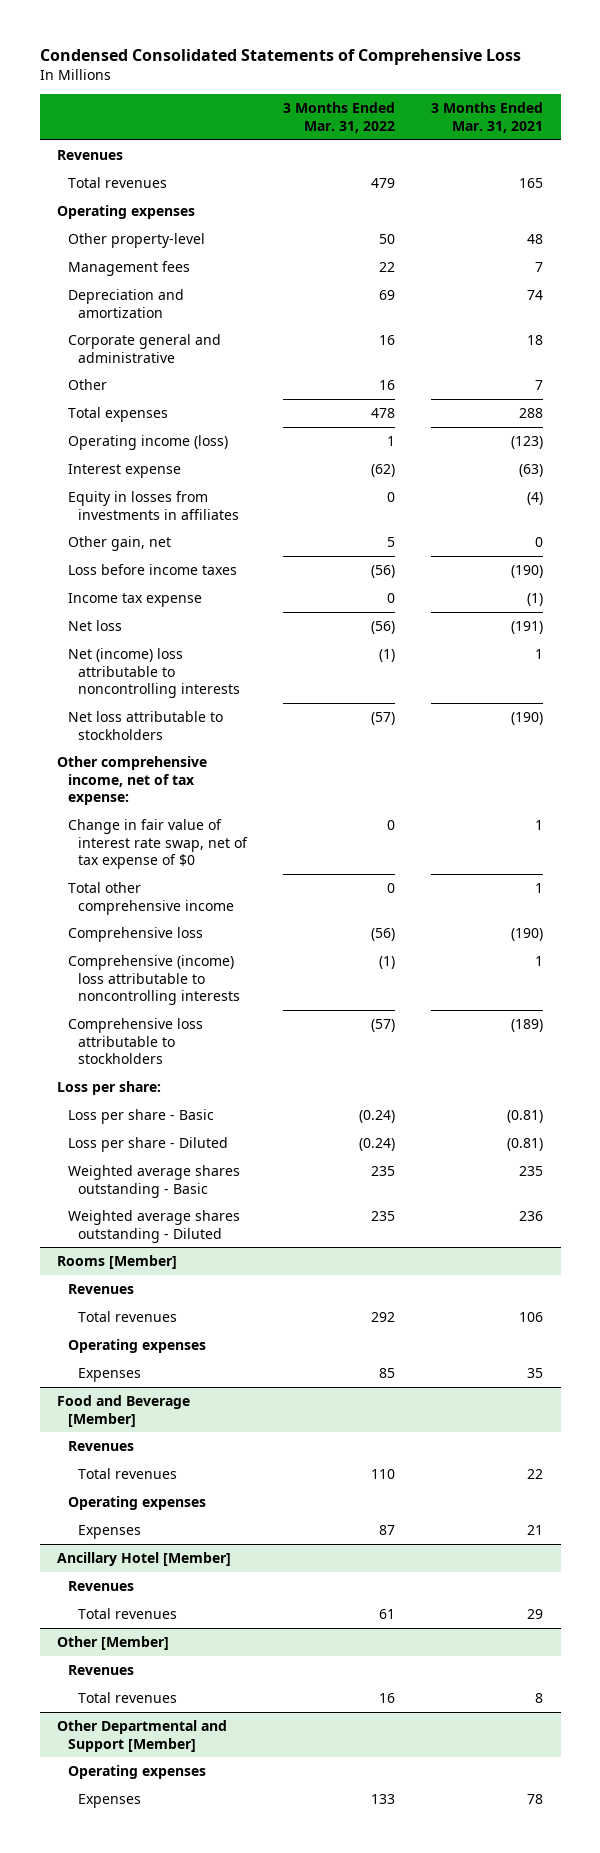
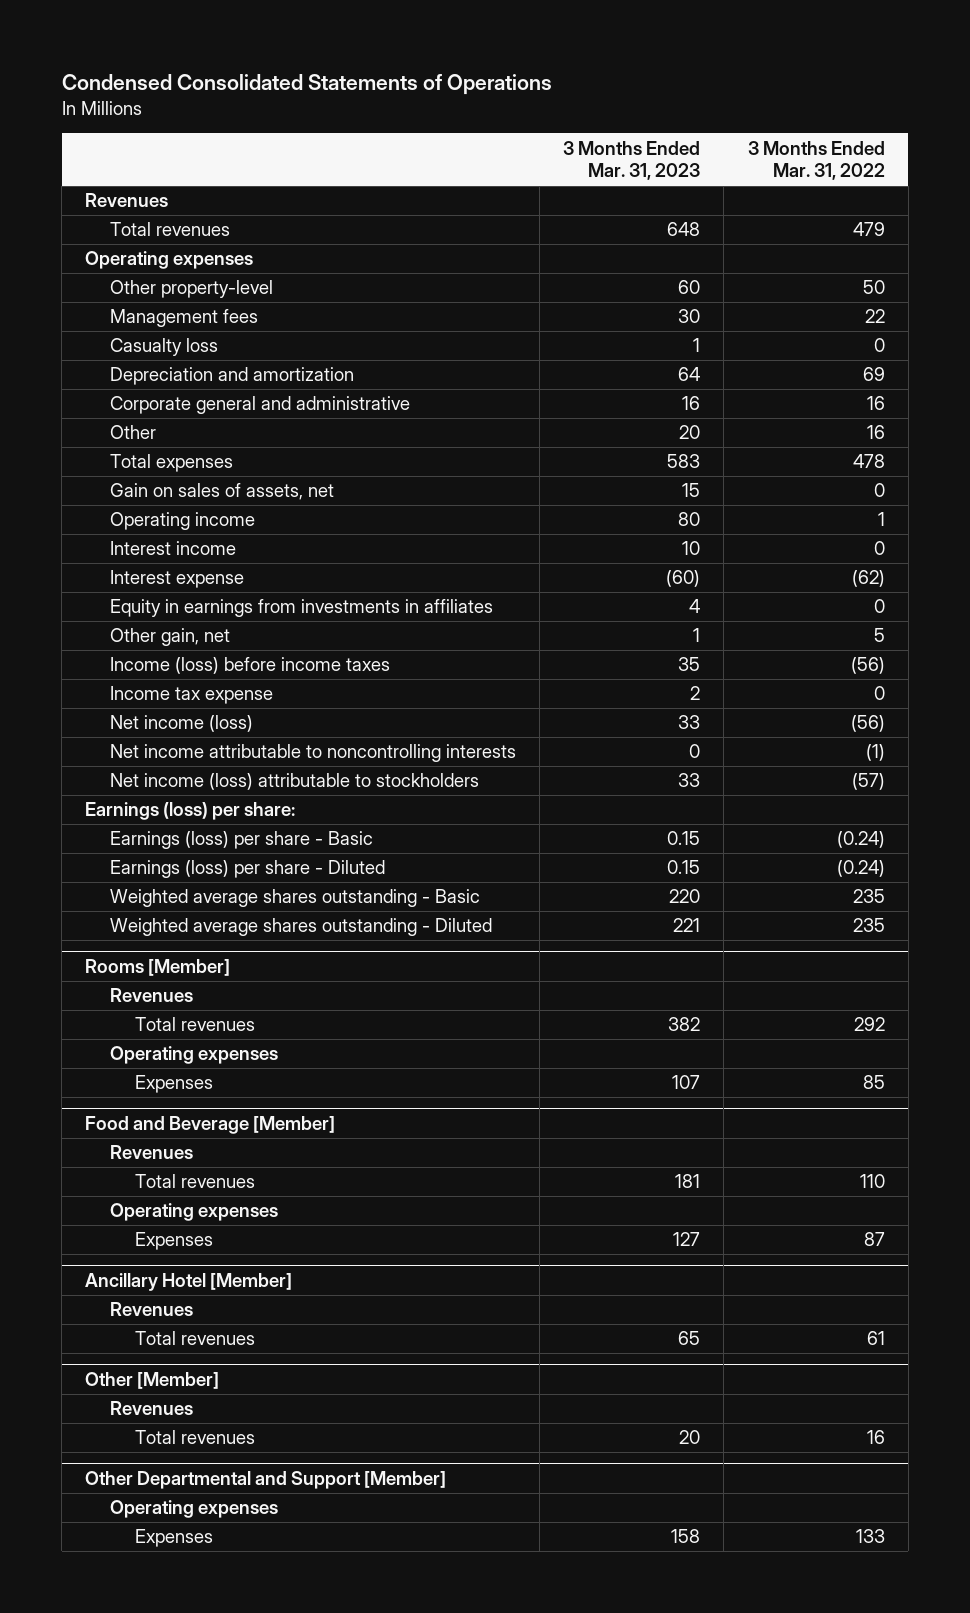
- Condensed Consolidated Statements of Comprehensive Loss
+ Condensed Consolidated Statements of Operations
- | 3 Months Ended Mar. 31, 2022 | 3 Months Ended Mar. 31, 2021
+ | 3 Months Ended Mar. 31, 2023 | 3 Months Ended Mar. 31, 2022
+ Casualty loss | 1 | 0
- Operating income (loss) | 1 | (123)
+ Gain on sales of assets, net | 15 | 0
+ Operating income | 80 | 1
+ Interest income | 10 | 0
- Equity in losses from investments in affiliates | 0 | (4)
+ Equity in earnings from investments in affiliates | 4 | 0
- Loss before income taxes | (56) | (190)
+ Income (loss) before income taxes | 35 | (56)
- Net loss | (56) | (191)
- Net (income) loss attributable to noncontrolling interests | (1) | 1
- Net loss attributable to stockholders | (57) | (190)
- Other comprehensive income, net of tax expense:
- Change in fair value of interest rate swap, net of tax expense of $0 | 0 | 1
- Total other comprehensive income | 0 | 1
- Comprehensive loss | (56) | (190)
- Comprehensive (income) loss attributable to noncontrolling interests | (1) | 1
- Comprehensive loss attributable to stockholders | (57) | (189)
- Loss per share:
- Loss per share - Basic | (0.24) | (0.81)
- Loss per share - Diluted | (0.24) | (0.81)
+ Net income (loss) | 33 | (56)
+ Net income attributable to noncontrolling interests | 0 | (1)
+ Net income (loss) attributable to stockholders | 33 | (57)
+ Earnings (loss) per share:
+ Earnings (loss) per share - Basic | 0.15 | (0.24)
+ Earnings (loss) per share - Diluted | 0.15 | (0.24)

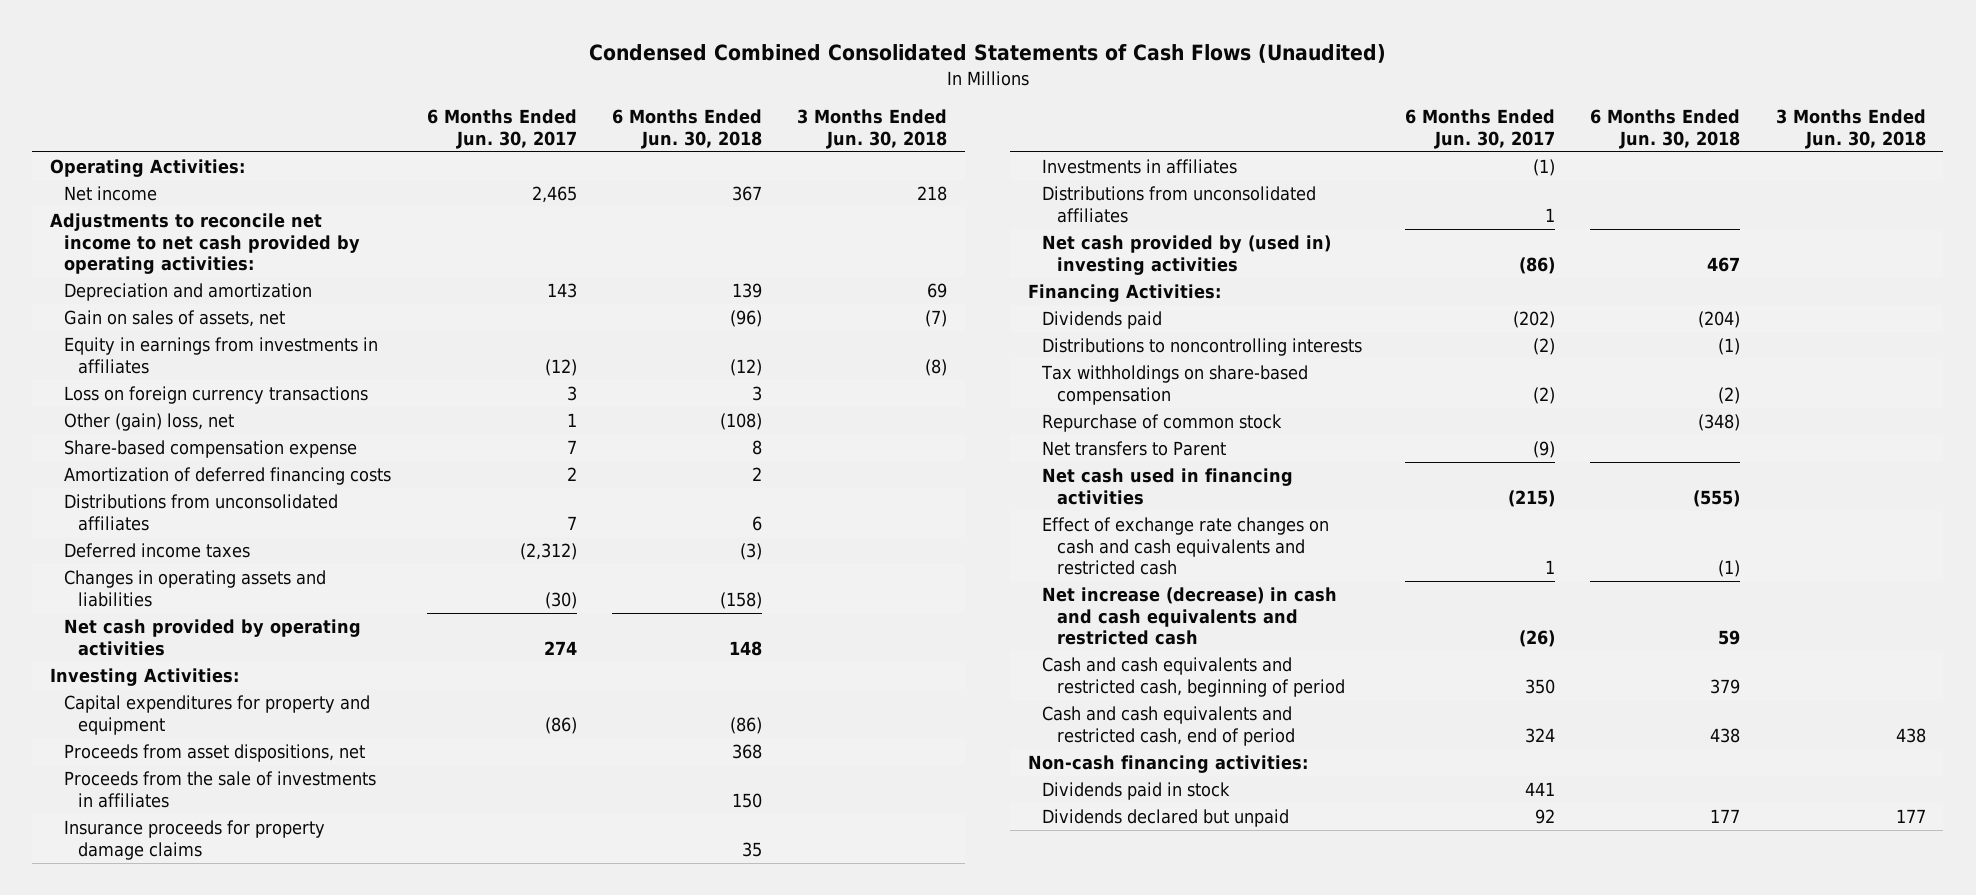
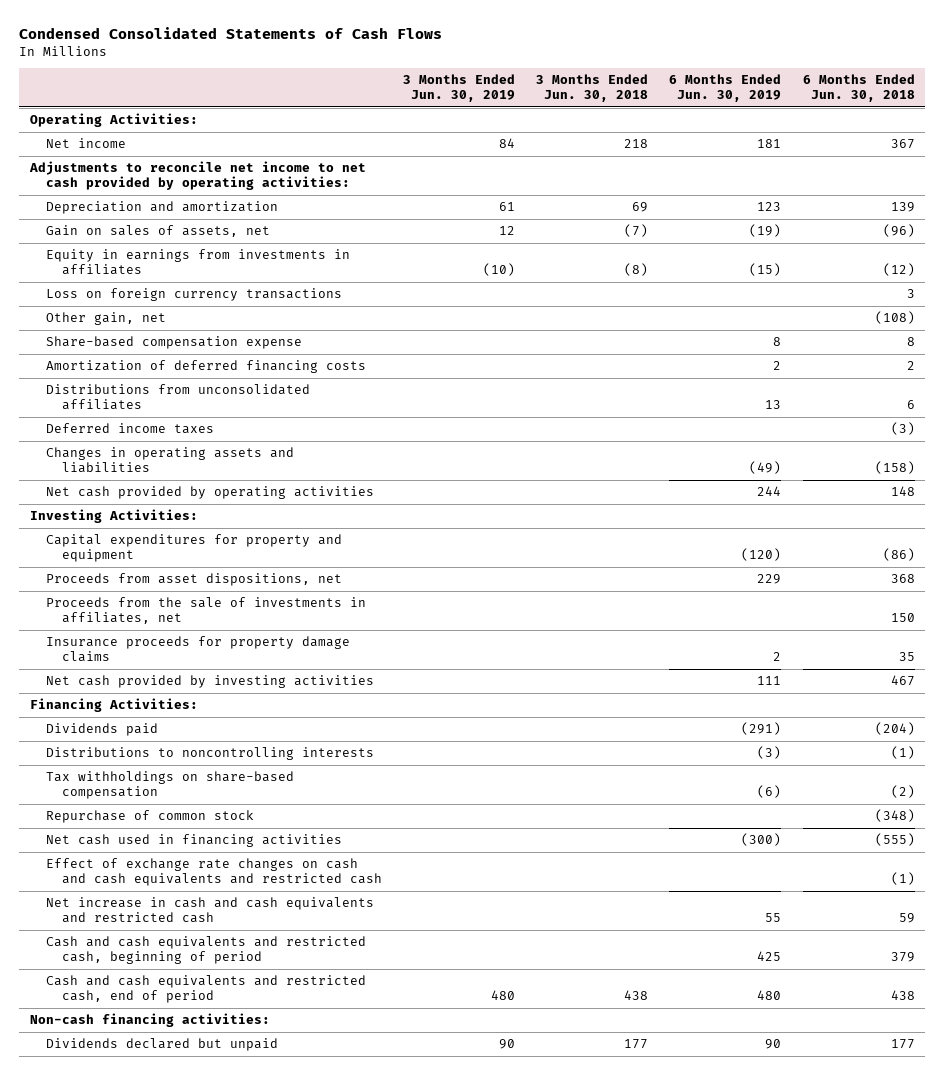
- Condensed Combined Consolidated Statements of Cash Flows (Unaudited)
+ Condensed Consolidated Statements of Cash Flows
- | 6 Months Ended Jun. 30, 2017 | 6 Months Ended Jun. 30, 2018 | 3 Months Ended Jun. 30, 2018
+ | 3 Months Ended Jun. 30, 2019 | 3 Months Ended Jun. 30, 2018 | 6 Months Ended Jun. 30, 2019 | 6 Months Ended Jun. 30, 2018
- Other (gain) loss, net | 1 | (108) |
+ Other gain, net | | | | (108)
- Proceeds from the sale of investments in affiliates | | 150 |
+ Proceeds from the sale of investments in affiliates, net | | | | 150
- Investments in affiliates | (1) | |
- Distributions from unconsolidated affiliates | 1 | |
- Net cash provided by (used in) investing activities | (86) | 467 |
+ Net cash provided by investing activities | | | 111 | 467
- Net transfers to Parent | (9) | |
- Net increase (decrease) in cash and cash equivalents and restricted cash | (26) | 59 |
+ Net increase in cash and cash equivalents and restricted cash | | | 55 | 59
- Dividends paid in stock | 441 | |

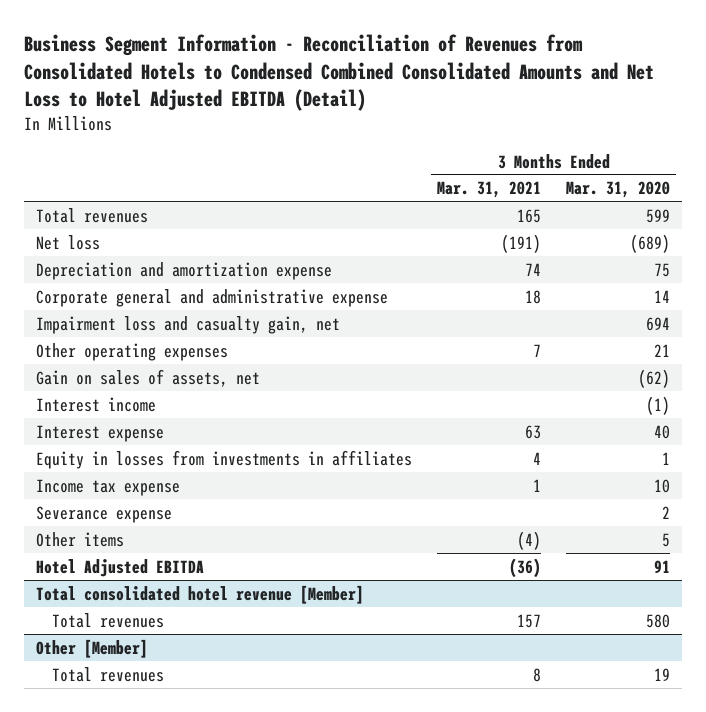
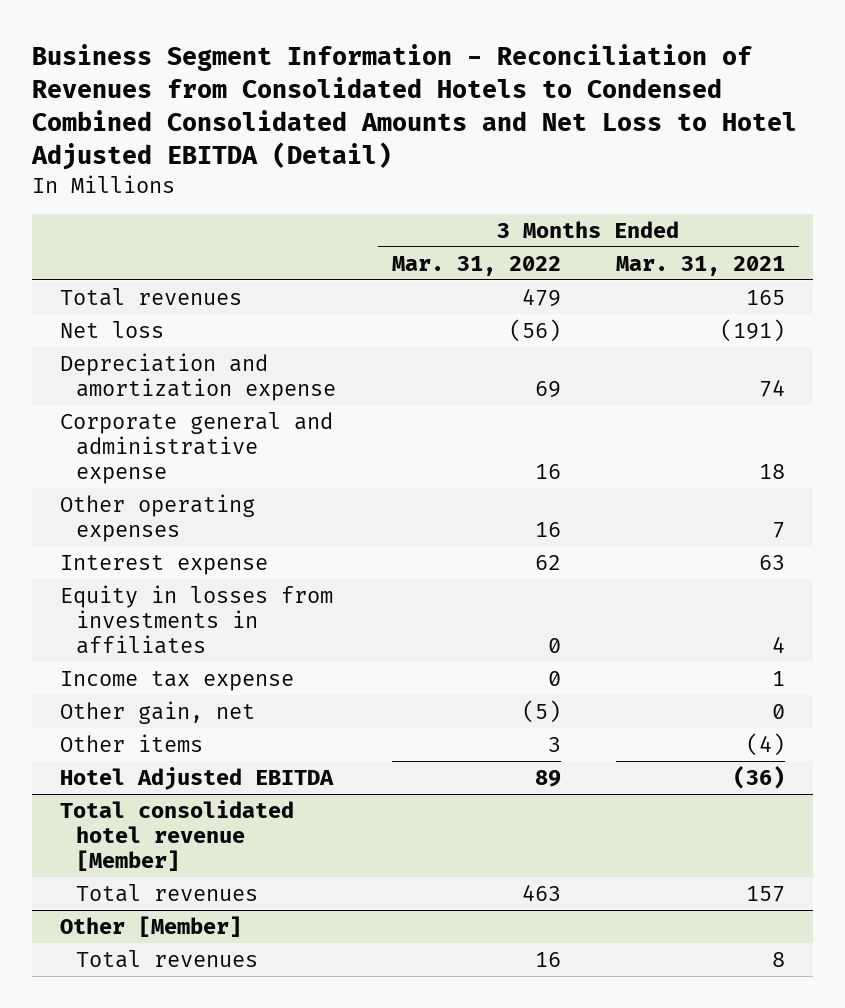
- | 3 Months Ended Mar. 31, 2021 | 3 Months Ended Mar. 31, 2020
+ | 3 Months Ended Mar. 31, 2022 | 3 Months Ended Mar. 31, 2021
- Impairment loss and casualty gain, net | | 694
- Gain on sales of assets, net | | (62)
- Interest income | | (1)
- Severance expense | | 2
+ Other gain, net | (5) | 0

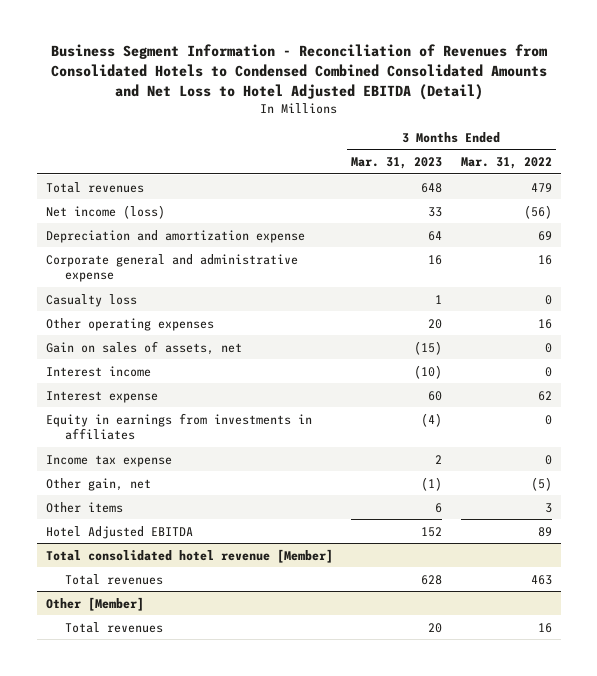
- | 3 Months Ended Mar. 31, 2022 | 3 Months Ended Mar. 31, 2021
+ | 3 Months Ended Mar. 31, 2023 | 3 Months Ended Mar. 31, 2022
- Net loss | (56) | (191)
+ Net income (loss) | 33 | (56)
+ Casualty loss | 1 | 0
+ Gain on sales of assets, net | (15) | 0
+ Interest income | (10) | 0
- Equity in losses from investments in affiliates | 0 | 4
+ Equity in earnings from investments in affiliates | (4) | 0

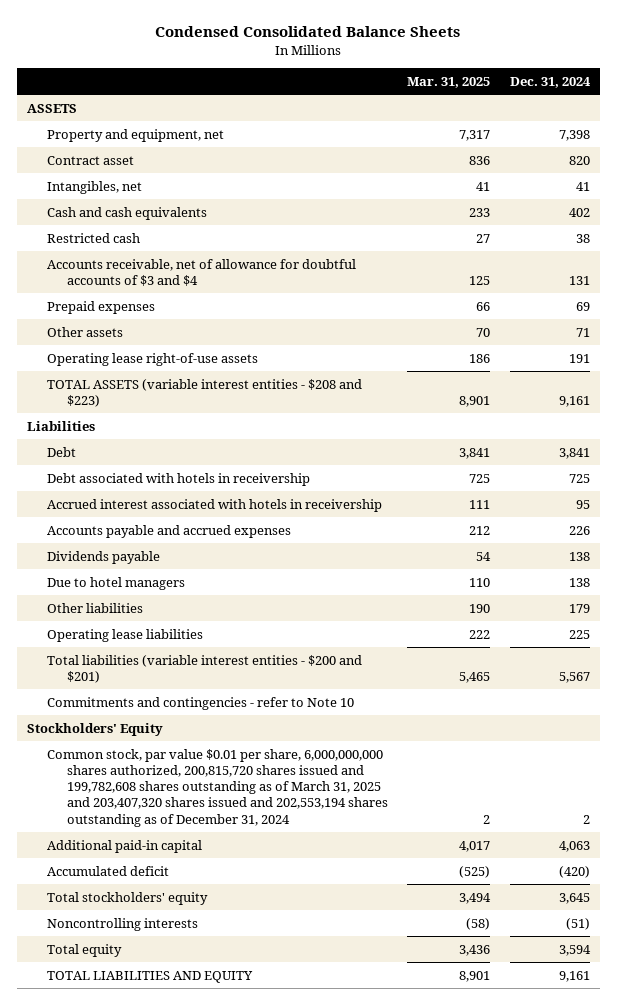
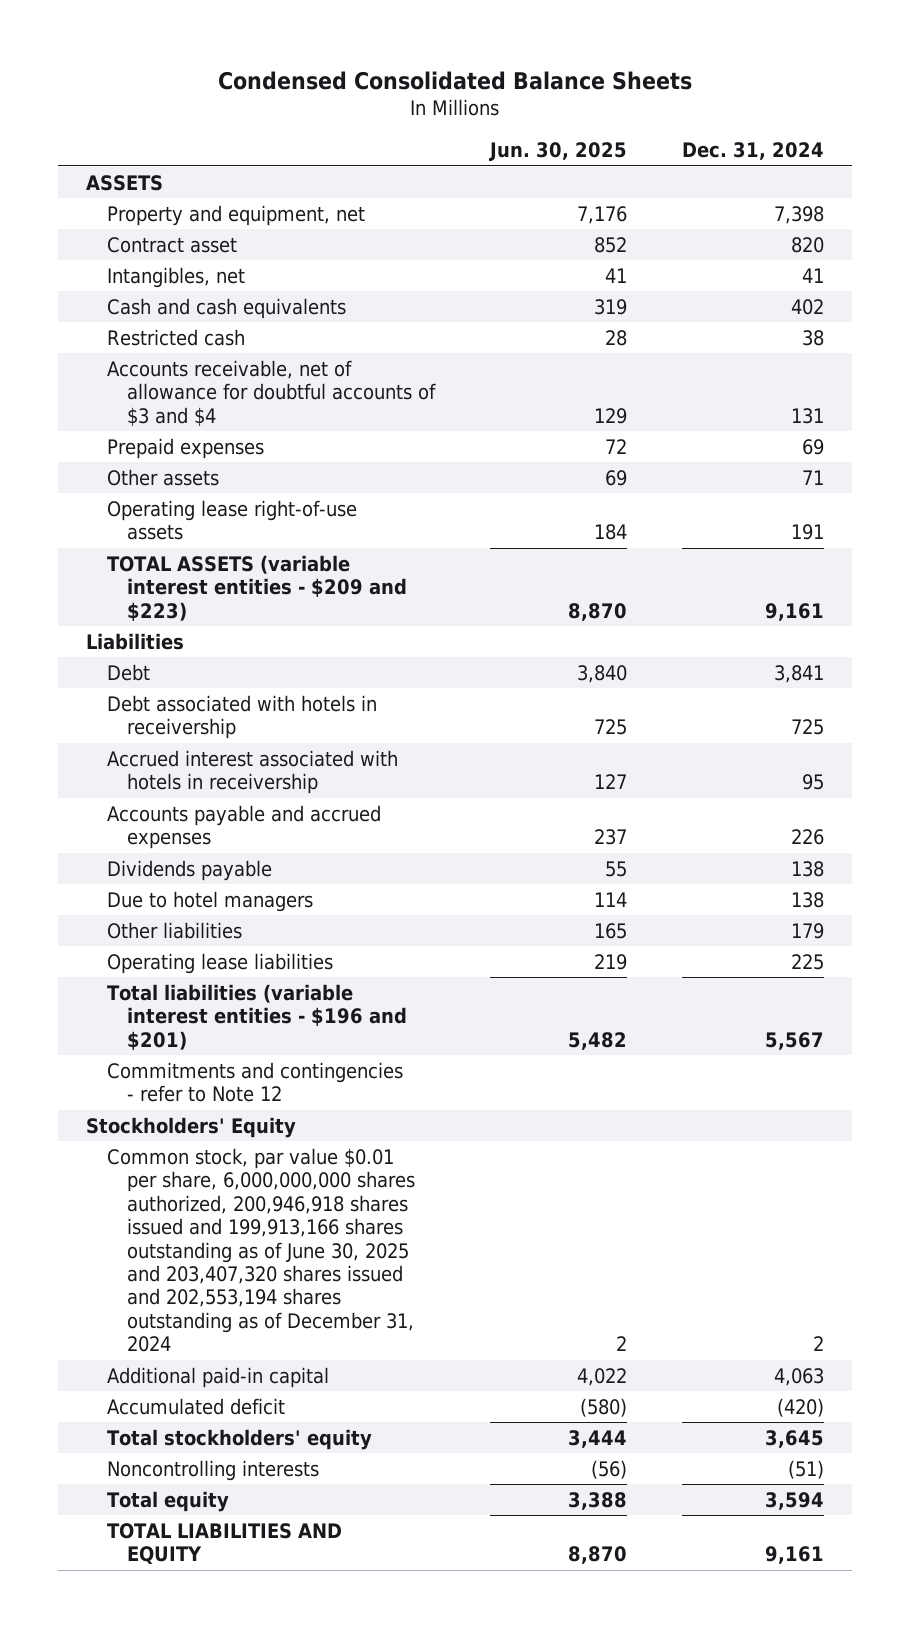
- | Mar. 31, 2025 | Dec. 31, 2024
+ | Jun. 30, 2025 | Dec. 31, 2024
- TOTAL ASSETS (variable interest entities - $208 and $223) | 8,901 | 9,161
+ TOTAL ASSETS (variable interest entities - $209 and $223) | 8,870 | 9,161
- Total liabilities (variable interest entities - $200 and $201) | 5,465 | 5,567
- Commitments and contingencies - refer to Note 10
+ Total liabilities (variable interest entities - $196 and $201) | 5,482 | 5,567
+ Commitments and contingencies - refer to Note 12
- Common stock, par value $0.01 per share, 6,000,000,000 shares authorized, 200,815,720 shares issued and 199,782,608 shares outstanding as of March 31, 2025 and 203,407,320 shares issued and 202,553,194 shares outstanding as of December 31, 2024 | 2 | 2
+ Common stock, par value $0.01 per share, 6,000,000,000 shares authorized, 200,946,918 shares issued and 199,913,166 shares outstanding as of June 30, 2025 and 203,407,320 shares issued and 202,553,194 shares outstanding as of December 31, 2024 | 2 | 2

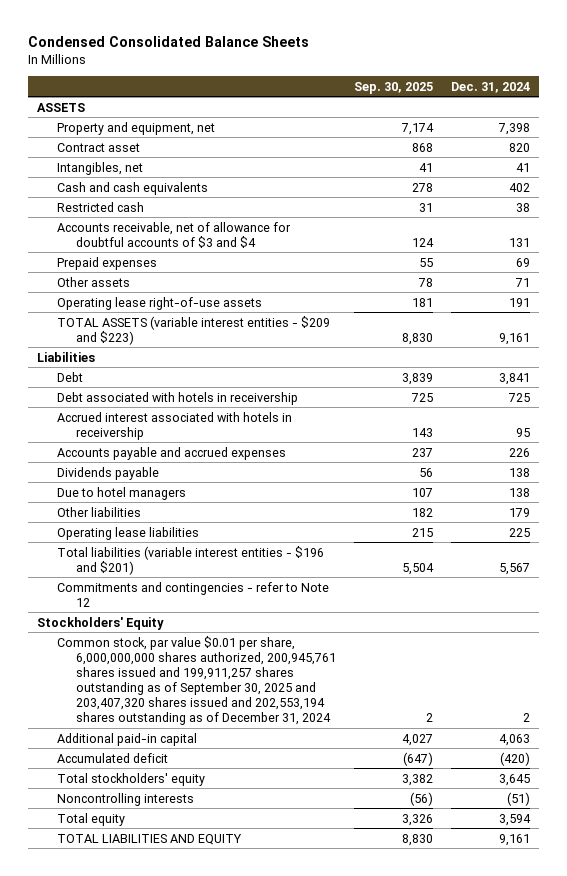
- | Jun. 30, 2025 | Dec. 31, 2024
+ | Sep. 30, 2025 | Dec. 31, 2024
- Common stock, par value $0.01 per share, 6,000,000,000 shares authorized, 200,946,918 shares issued and 199,913,166 shares outstanding as of June 30, 2025 and 203,407,320 shares issued and 202,553,194 shares outstanding as of December 31, 2024 | 2 | 2
+ Common stock, par value $0.01 per share, 6,000,000,000 shares authorized, 200,945,761 shares issued and 199,911,257 shares outstanding as of September 30, 2025 and 203,407,320 shares issued and 202,553,194 shares outstanding as of December 31, 2024 | 2 | 2

